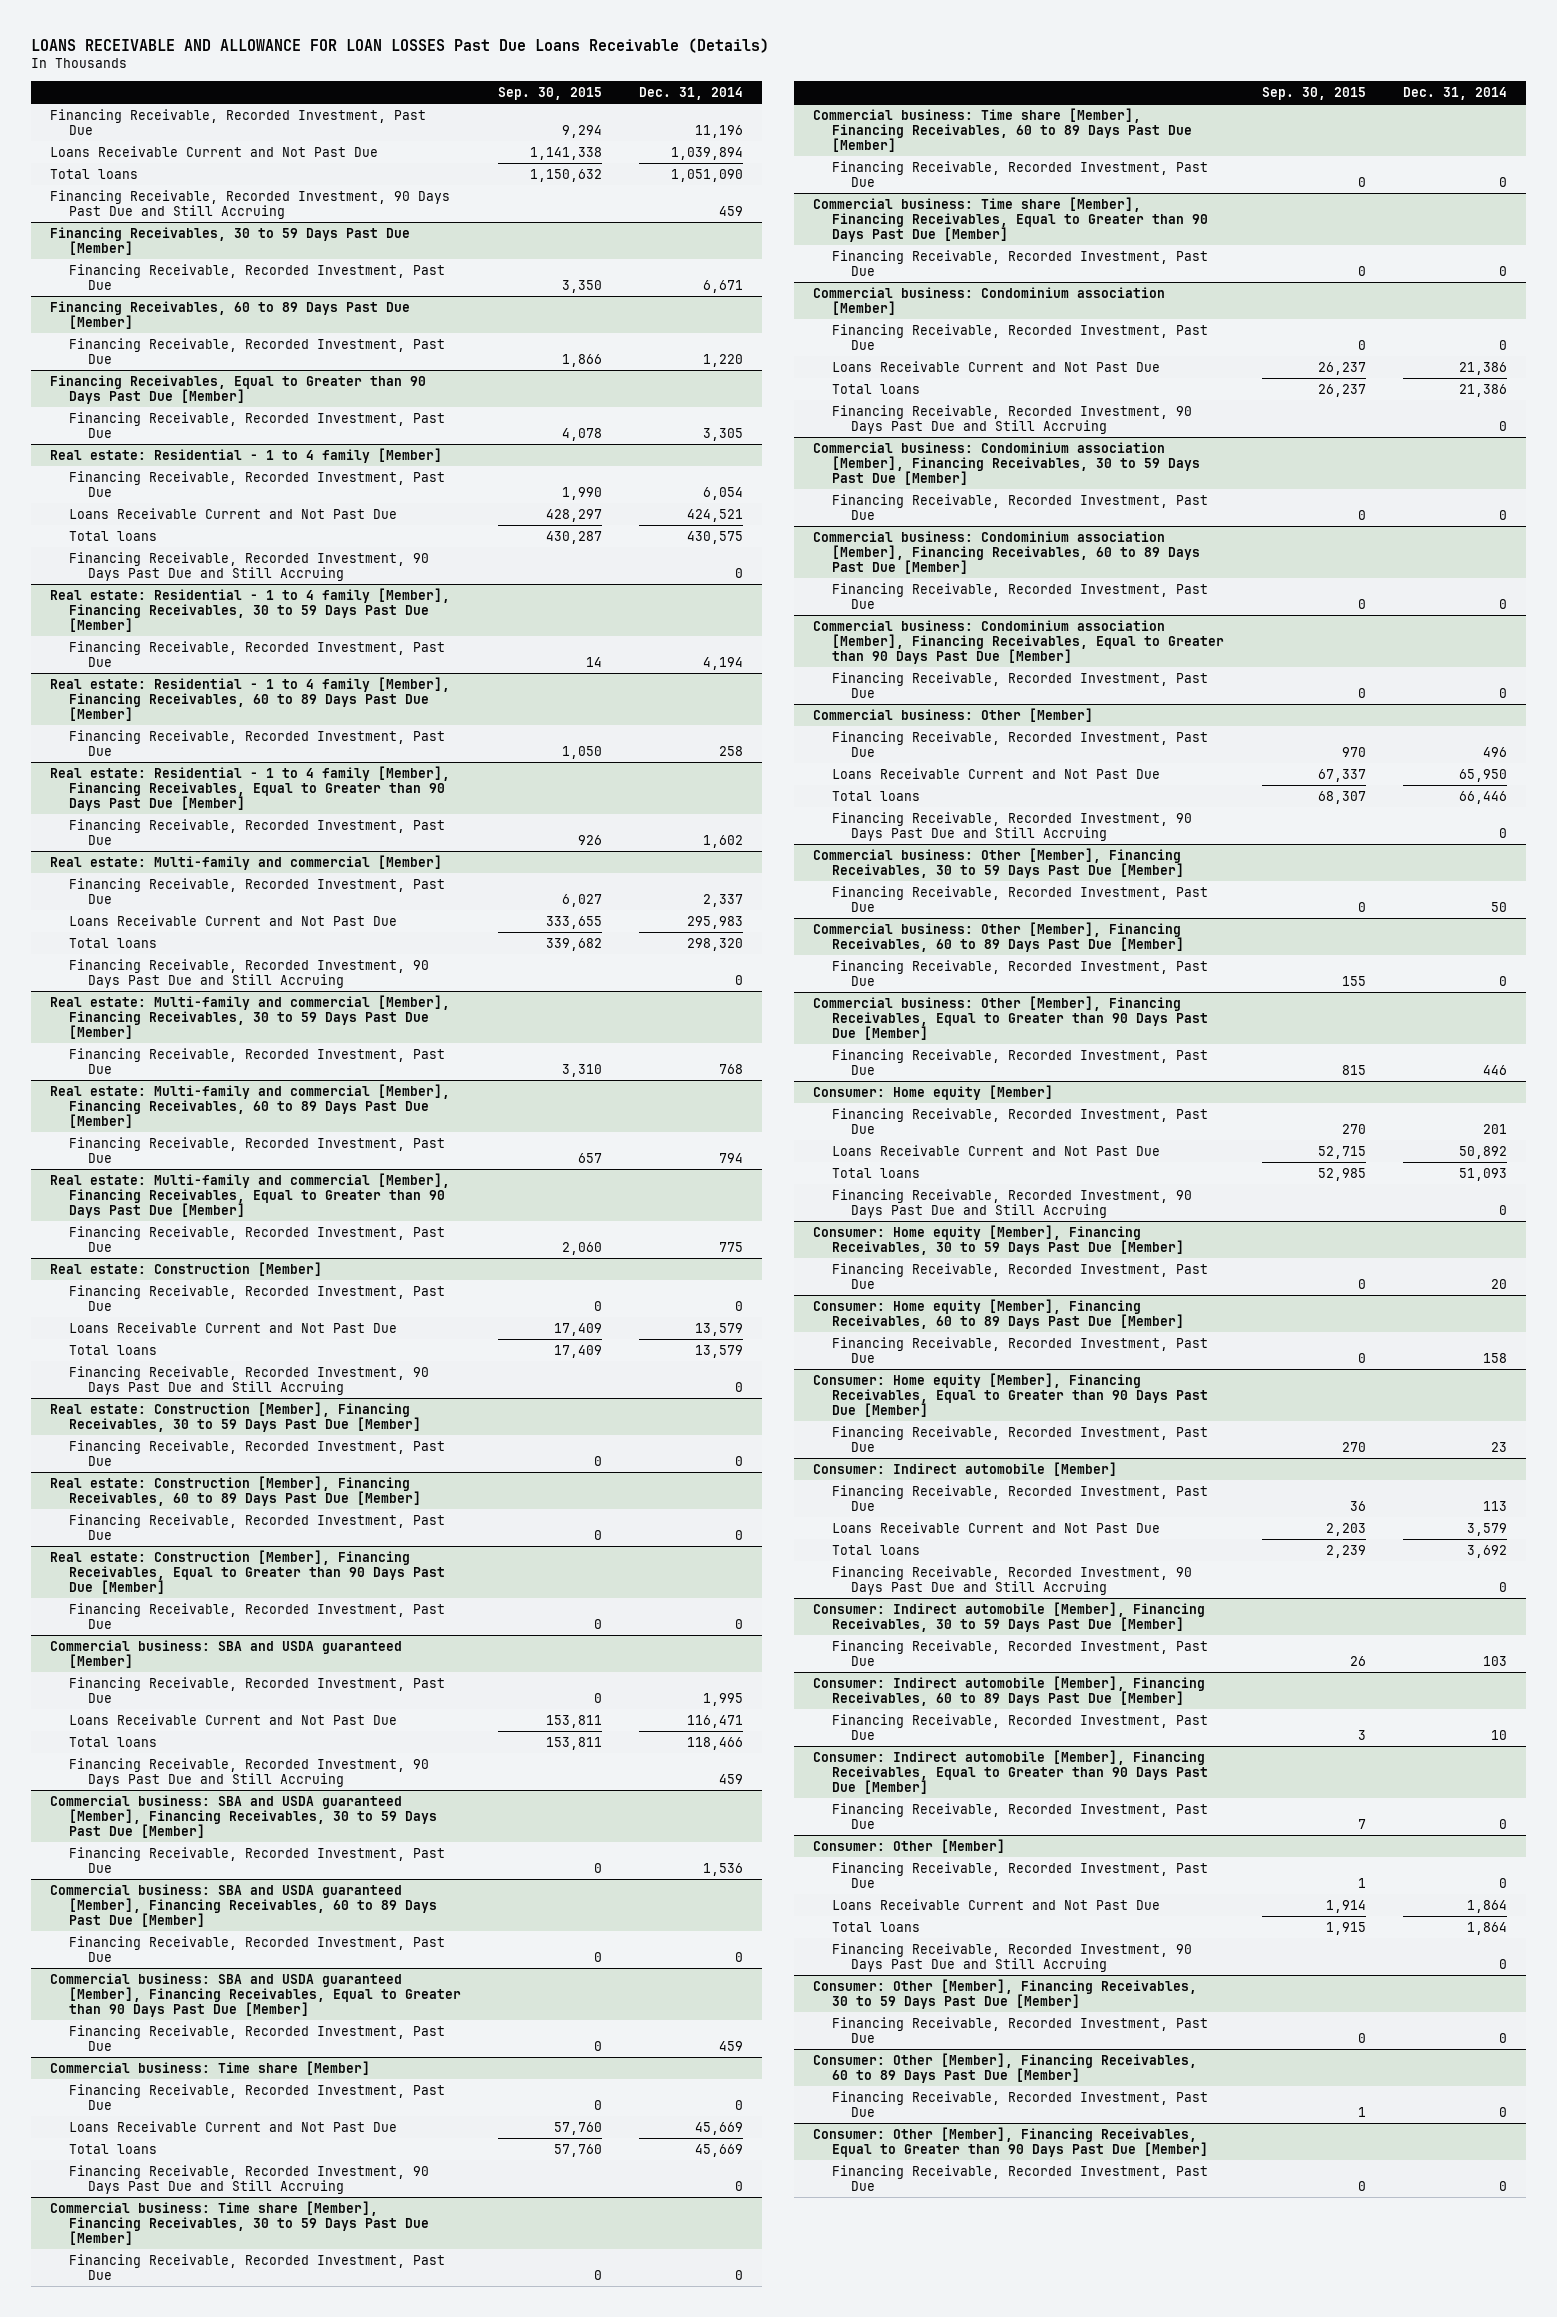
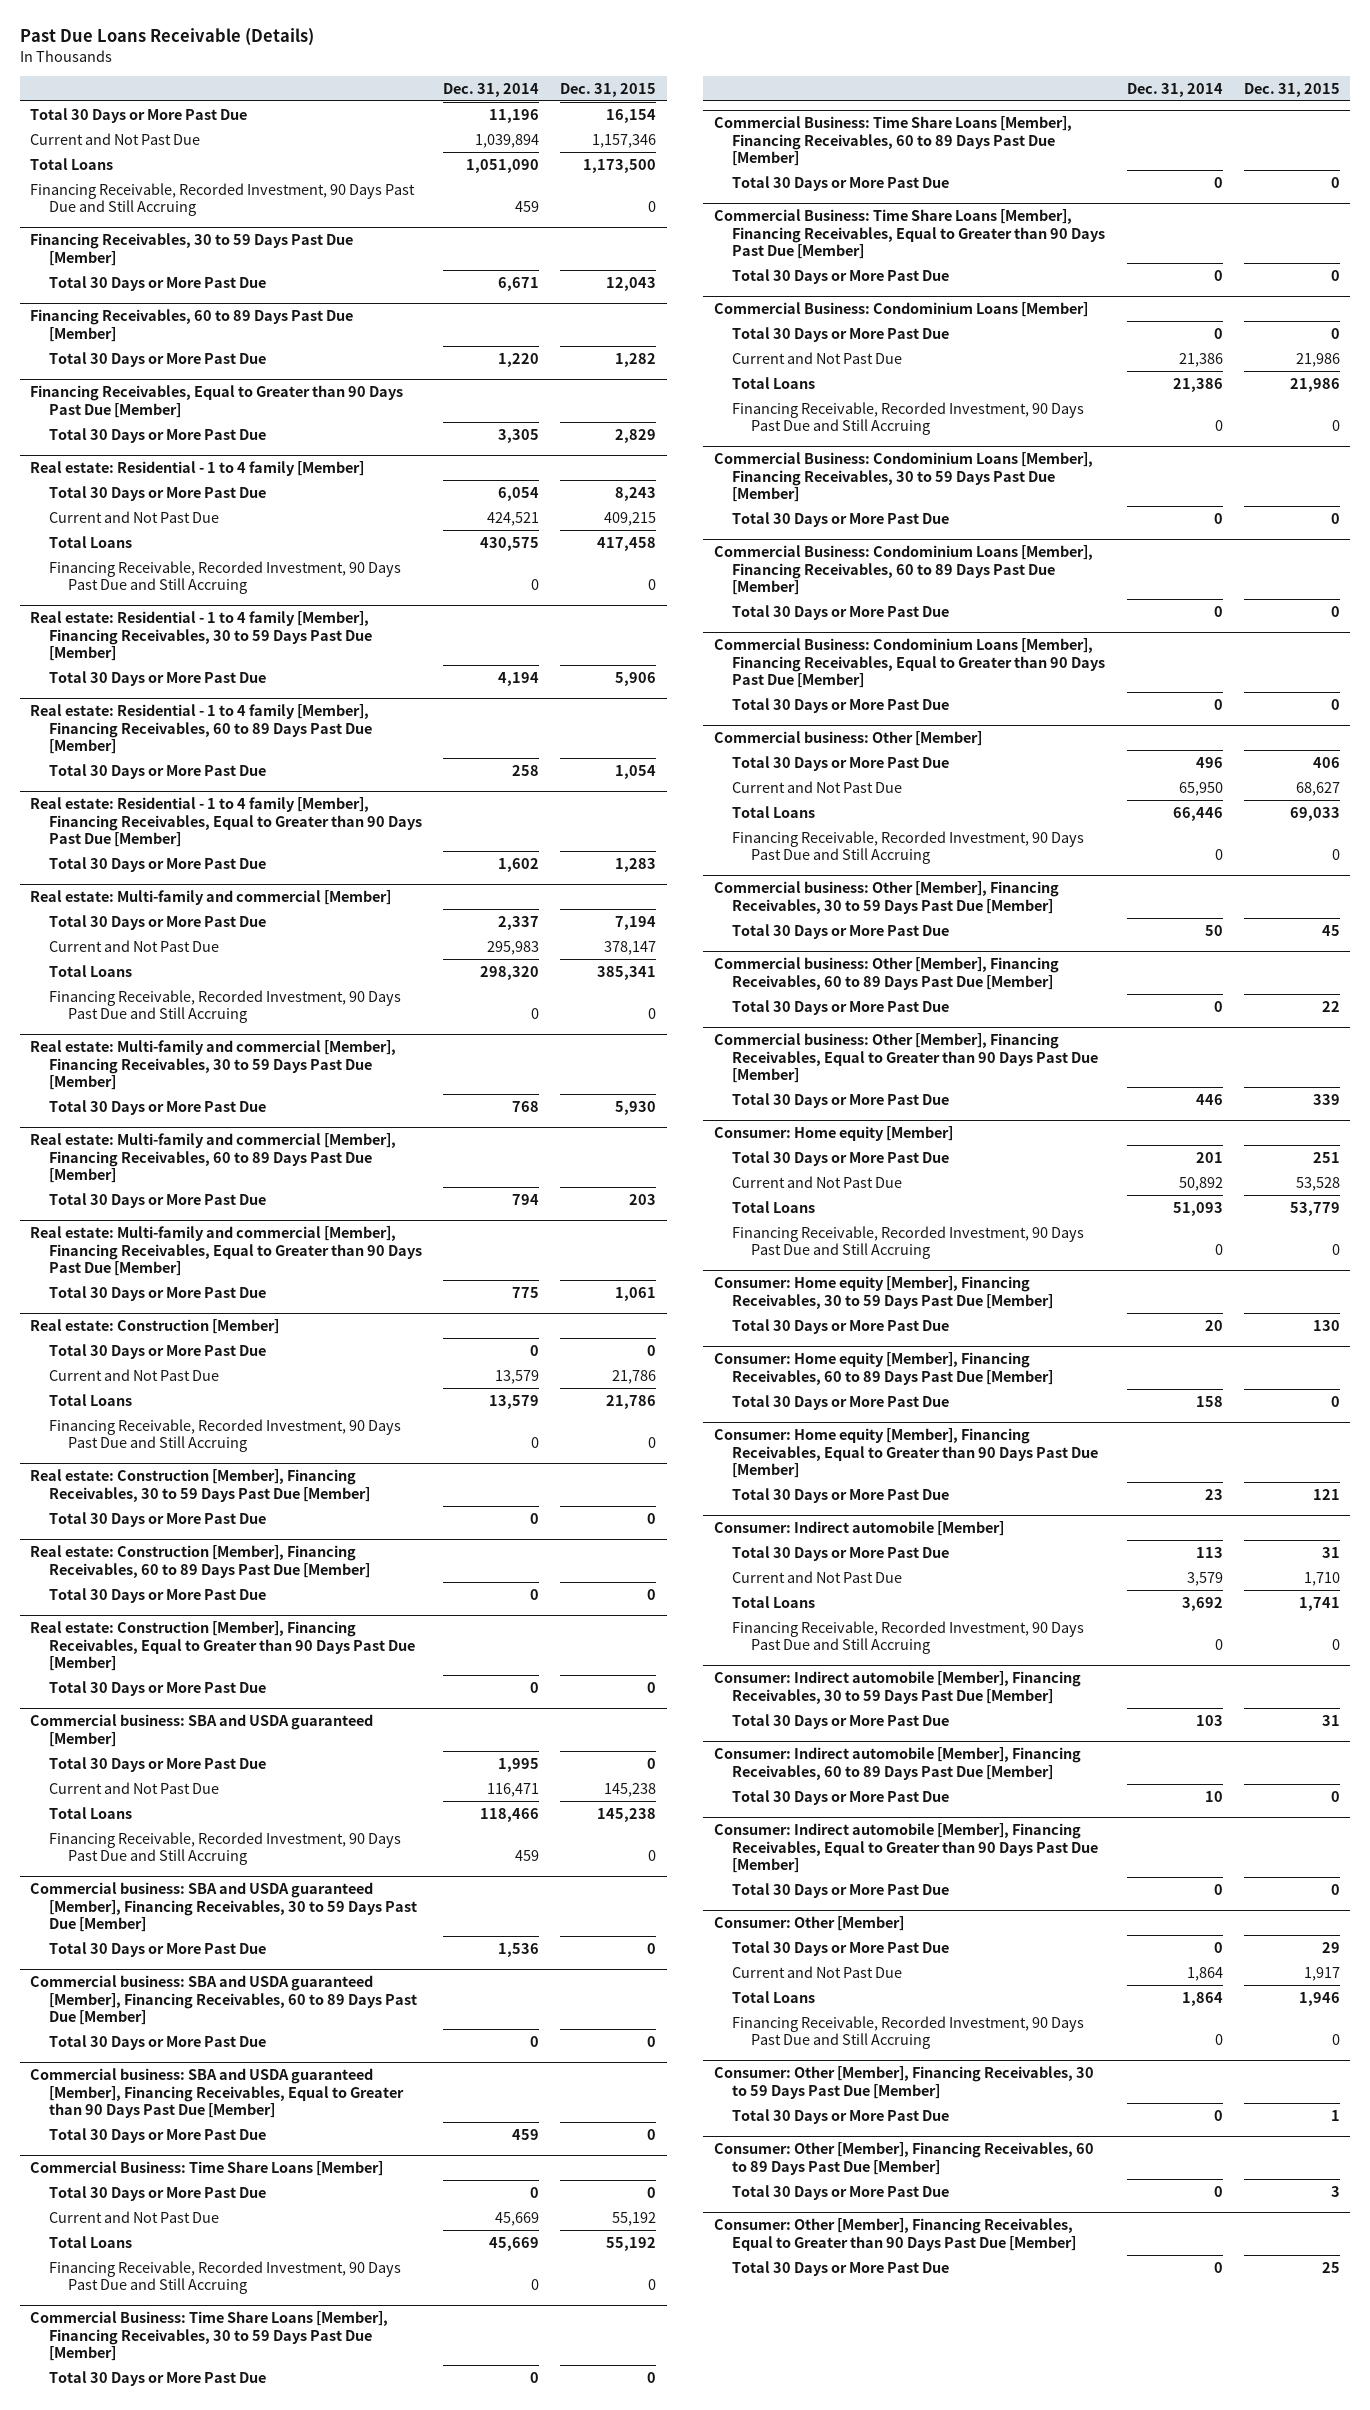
- LOANS RECEIVABLE AND ALLOWANCE FOR LOAN LOSSES Past Due Loans Receivable (Details)
+ Past Due Loans Receivable (Details)
- | Sep. 30, 2015 | Dec. 31, 2014
+ | Dec. 31, 2014 | Dec. 31, 2015
- Financing Receivable, Recorded Investment, Past Due | 9,294 | 11,196
- Loans Receivable Current and Not Past Due | 1,141,338 | 1,039,894
- Total loans | 1,150,632 | 1,051,090
+ Total 30 Days or More Past Due | 11,196 | 16,154
+ Current and Not Past Due | 1,039,894 | 1,157,346
+ Total Loans | 1,051,090 | 1,173,500
@ Financing Receivables, 30 to 59 Days Past Due [Member]
- Financing Receivable, Recorded Investment, Past Due | 3,350 | 6,671
+ Total 30 Days or More Past Due | 6,671 | 12,043
@ Financing Receivables, 60 to 89 Days Past Due [Member]
- Financing Receivable, Recorded Investment, Past Due | 1,866 | 1,220
+ Total 30 Days or More Past Due | 1,220 | 1,282
@ Financing Receivables, Equal to Greater than 90 Days Past Due [Member]
- Financing Receivable, Recorded Investment, Past Due | 4,078 | 3,305
+ Total 30 Days or More Past Due | 3,305 | 2,829
@ Real estate: Residential - 1 to 4 family [Member]
- Financing Receivable, Recorded Investment, Past Due | 1,990 | 6,054
- Loans Receivable Current and Not Past Due | 428,297 | 424,521
- Total loans | 430,287 | 430,575
+ Total 30 Days or More Past Due | 6,054 | 8,243
+ Current and Not Past Due | 424,521 | 409,215
+ Total Loans | 430,575 | 417,458
@ Real estate: Residential - 1 to 4 family [Member], Financing Receivables, 30 to 59 Days Past Due [Member]
- Financing Receivable, Recorded Investment, Past Due | 14 | 4,194
+ Total 30 Days or More Past Due | 4,194 | 5,906
@ Real estate: Residential - 1 to 4 family [Member], Financing Receivables, 60 to 89 Days Past Due [Member]
- Financing Receivable, Recorded Investment, Past Due | 1,050 | 258
+ Total 30 Days or More Past Due | 258 | 1,054
@ Real estate: Residential - 1 to 4 family [Member], Financing Receivables, Equal to Greater than 90 Days Past Due [Member]
- Financing Receivable, Recorded Investment, Past Due | 926 | 1,602
+ Total 30 Days or More Past Due | 1,602 | 1,283
@ Real estate: Multi-family and commercial [Member]
- Financing Receivable, Recorded Investment, Past Due | 6,027 | 2,337
- Loans Receivable Current and Not Past Due | 333,655 | 295,983
- Total loans | 339,682 | 298,320
+ Total 30 Days or More Past Due | 2,337 | 7,194
+ Current and Not Past Due | 295,983 | 378,147
+ Total Loans | 298,320 | 385,341
@ Real estate: Multi-family and commercial [Member], Financing Receivables, 30 to 59 Days Past Due [Member]
- Financing Receivable, Recorded Investment, Past Due | 3,310 | 768
+ Total 30 Days or More Past Due | 768 | 5,930
@ Real estate: Multi-family and commercial [Member], Financing Receivables, 60 to 89 Days Past Due [Member]
- Financing Receivable, Recorded Investment, Past Due | 657 | 794
+ Total 30 Days or More Past Due | 794 | 203
@ Real estate: Multi-family and commercial [Member], Financing Receivables, Equal to Greater than 90 Days Past Due [Member]
- Financing Receivable, Recorded Investment, Past Due | 2,060 | 775
+ Total 30 Days or More Past Due | 775 | 1,061
@ Real estate: Construction [Member]
- Financing Receivable, Recorded Investment, Past Due | 0 | 0
- Loans Receivable Current and Not Past Due | 17,409 | 13,579
- Total loans | 17,409 | 13,579
+ Total 30 Days or More Past Due | 0 | 0
+ Current and Not Past Due | 13,579 | 21,786
+ Total Loans | 13,579 | 21,786
@ Real estate: Construction [Member], Financing Receivables, 30 to 59 Days Past Due [Member]
- Financing Receivable, Recorded Investment, Past Due | 0 | 0
+ Total 30 Days or More Past Due | 0 | 0
@ Real estate: Construction [Member], Financing Receivables, 60 to 89 Days Past Due [Member]
- Financing Receivable, Recorded Investment, Past Due | 0 | 0
+ Total 30 Days or More Past Due | 0 | 0
@ Real estate: Construction [Member], Financing Receivables, Equal to Greater than 90 Days Past Due [Member]
- Financing Receivable, Recorded Investment, Past Due | 0 | 0
+ Total 30 Days or More Past Due | 0 | 0
@ Commercial business: SBA and USDA guaranteed [Member]
- Financing Receivable, Recorded Investment, Past Due | 0 | 1,995
- Loans Receivable Current and Not Past Due | 153,811 | 116,471
- Total loans | 153,811 | 118,466
+ Total 30 Days or More Past Due | 1,995 | 0
+ Current and Not Past Due | 116,471 | 145,238
+ Total Loans | 118,466 | 145,238
@ Commercial business: SBA and USDA guaranteed [Member], Financing Receivables, 30 to 59 Days Past Due [Member]
- Financing Receivable, Recorded Investment, Past Due | 0 | 1,536
+ Total 30 Days or More Past Due | 1,536 | 0
@ Commercial business: SBA and USDA guaranteed [Member], Financing Receivables, 60 to 89 Days Past Due [Member]
- Financing Receivable, Recorded Investment, Past Due | 0 | 0
+ Total 30 Days or More Past Due | 0 | 0
@ Commercial business: SBA and USDA guaranteed [Member], Financing Receivables, Equal to Greater than 90 Days Past Due [Member]
- Financing Receivable, Recorded Investment, Past Due | 0 | 459
- Commercial business: Time share [Member]
- Financing Receivable, Recorded Investment, Past Due | 0 | 0
- Loans Receivable Current and Not Past Due | 57,760 | 45,669
- Total loans | 57,760 | 45,669
@ Commercial business: SBA and USDA guaranteed [Member], Financing Receivables, Equal to Greater than 90 Days Past Due [Member]
+ Total 30 Days or More Past Due | 459 | 0
+ Commercial Business: Time Share Loans [Member]
+ Total 30 Days or More Past Due | 0 | 0
+ Current and Not Past Due | 45,669 | 55,192
+ Total Loans | 45,669 | 55,192
- Commercial business: Time share [Member], Financing Receivables, 30 to 59 Days Past Due [Member]
- Financing Receivable, Recorded Investment, Past Due | 0 | 0
- Commercial business: Time share [Member], Financing Receivables, 60 to 89 Days Past Due [Member]
- Financing Receivable, Recorded Investment, Past Due | 0 | 0
- Commercial business: Time share [Member], Financing Receivables, Equal to Greater than 90 Days Past Due [Member]
- Financing Receivable, Recorded Investment, Past Due | 0 | 0
- Commercial business: Condominium association [Member]
- Financing Receivable, Recorded Investment, Past Due | 0 | 0
- Loans Receivable Current and Not Past Due | 26,237 | 21,386
- Total loans | 26,237 | 21,386
+ Commercial Business: Time Share Loans [Member], Financing Receivables, 30 to 59 Days Past Due [Member]
+ Total 30 Days or More Past Due | 0 | 0
+ Commercial Business: Time Share Loans [Member], Financing Receivables, 60 to 89 Days Past Due [Member]
+ Total 30 Days or More Past Due | 0 | 0
+ Commercial Business: Time Share Loans [Member], Financing Receivables, Equal to Greater than 90 Days Past Due [Member]
+ Total 30 Days or More Past Due | 0 | 0
+ Commercial Business: Condominium Loans [Member]
+ Total 30 Days or More Past Due | 0 | 0
+ Current and Not Past Due | 21,386 | 21,986
+ Total Loans | 21,386 | 21,986
- Commercial business: Condominium association [Member], Financing Receivables, 30 to 59 Days Past Due [Member]
- Financing Receivable, Recorded Investment, Past Due | 0 | 0
- Commercial business: Condominium association [Member], Financing Receivables, 60 to 89 Days Past Due [Member]
- Financing Receivable, Recorded Investment, Past Due | 0 | 0
- Commercial business: Condominium association [Member], Financing Receivables, Equal to Greater than 90 Days Past Due [Member]
- Financing Receivable, Recorded Investment, Past Due | 0 | 0
+ Commercial Business: Condominium Loans [Member], Financing Receivables, 30 to 59 Days Past Due [Member]
+ Total 30 Days or More Past Due | 0 | 0
+ Commercial Business: Condominium Loans [Member], Financing Receivables, 60 to 89 Days Past Due [Member]
+ Total 30 Days or More Past Due | 0 | 0
+ Commercial Business: Condominium Loans [Member], Financing Receivables, Equal to Greater than 90 Days Past Due [Member]
+ Total 30 Days or More Past Due | 0 | 0
@ Commercial business: Other [Member]
- Financing Receivable, Recorded Investment, Past Due | 970 | 496
- Loans Receivable Current and Not Past Due | 67,337 | 65,950
- Total loans | 68,307 | 66,446
+ Total 30 Days or More Past Due | 496 | 406
+ Current and Not Past Due | 65,950 | 68,627
+ Total Loans | 66,446 | 69,033
@ Commercial business: Other [Member], Financing Receivables, 30 to 59 Days Past Due [Member]
- Financing Receivable, Recorded Investment, Past Due | 0 | 50
+ Total 30 Days or More Past Due | 50 | 45
@ Commercial business: Other [Member], Financing Receivables, 60 to 89 Days Past Due [Member]
- Financing Receivable, Recorded Investment, Past Due | 155 | 0
+ Total 30 Days or More Past Due | 0 | 22
@ Commercial business: Other [Member], Financing Receivables, Equal to Greater than 90 Days Past Due [Member]
- Financing Receivable, Recorded Investment, Past Due | 815 | 446
+ Total 30 Days or More Past Due | 446 | 339
@ Consumer: Home equity [Member]
- Financing Receivable, Recorded Investment, Past Due | 270 | 201
- Loans Receivable Current and Not Past Due | 52,715 | 50,892
- Total loans | 52,985 | 51,093
+ Total 30 Days or More Past Due | 201 | 251
+ Current and Not Past Due | 50,892 | 53,528
+ Total Loans | 51,093 | 53,779
@ Consumer: Home equity [Member], Financing Receivables, 30 to 59 Days Past Due [Member]
- Financing Receivable, Recorded Investment, Past Due | 0 | 20
+ Total 30 Days or More Past Due | 20 | 130
@ Consumer: Home equity [Member], Financing Receivables, 60 to 89 Days Past Due [Member]
- Financing Receivable, Recorded Investment, Past Due | 0 | 158
+ Total 30 Days or More Past Due | 158 | 0
@ Consumer: Home equity [Member], Financing Receivables, Equal to Greater than 90 Days Past Due [Member]
- Financing Receivable, Recorded Investment, Past Due | 270 | 23
+ Total 30 Days or More Past Due | 23 | 121
@ Consumer: Indirect automobile [Member]
- Financing Receivable, Recorded Investment, Past Due | 36 | 113
- Loans Receivable Current and Not Past Due | 2,203 | 3,579
- Total loans | 2,239 | 3,692
+ Total 30 Days or More Past Due | 113 | 31
+ Current and Not Past Due | 3,579 | 1,710
+ Total Loans | 3,692 | 1,741
@ Consumer: Indirect automobile [Member], Financing Receivables, 30 to 59 Days Past Due [Member]
- Financing Receivable, Recorded Investment, Past Due | 26 | 103
+ Total 30 Days or More Past Due | 103 | 31
@ Consumer: Indirect automobile [Member], Financing Receivables, 60 to 89 Days Past Due [Member]
- Financing Receivable, Recorded Investment, Past Due | 3 | 10
+ Total 30 Days or More Past Due | 10 | 0
@ Consumer: Indirect automobile [Member], Financing Receivables, Equal to Greater than 90 Days Past Due [Member]
- Financing Receivable, Recorded Investment, Past Due | 7 | 0
+ Total 30 Days or More Past Due | 0 | 0
@ Consumer: Other [Member]
- Financing Receivable, Recorded Investment, Past Due | 1 | 0
- Loans Receivable Current and Not Past Due | 1,914 | 1,864
- Total loans | 1,915 | 1,864
+ Total 30 Days or More Past Due | 0 | 29
+ Current and Not Past Due | 1,864 | 1,917
+ Total Loans | 1,864 | 1,946
@ Consumer: Other [Member], Financing Receivables, 30 to 59 Days Past Due [Member]
- Financing Receivable, Recorded Investment, Past Due | 0 | 0
+ Total 30 Days or More Past Due | 0 | 1
@ Consumer: Other [Member], Financing Receivables, 60 to 89 Days Past Due [Member]
- Financing Receivable, Recorded Investment, Past Due | 1 | 0
+ Total 30 Days or More Past Due | 0 | 3
@ Consumer: Other [Member], Financing Receivables, Equal to Greater than 90 Days Past Due [Member]
- Financing Receivable, Recorded Investment, Past Due | 0 | 0
+ Total 30 Days or More Past Due | 0 | 25

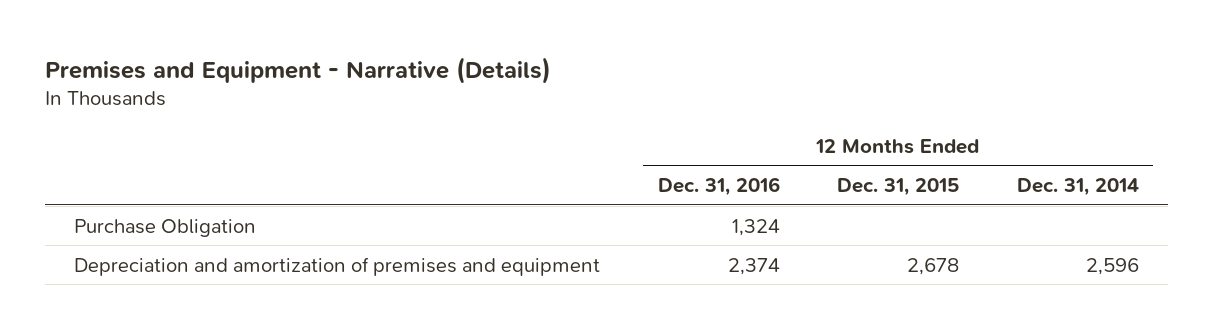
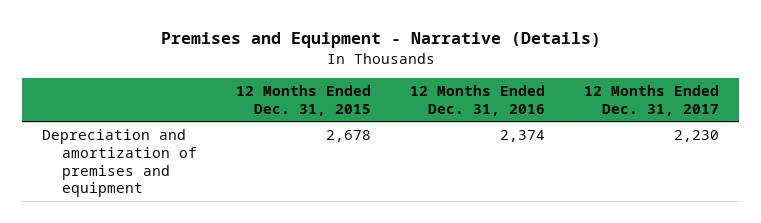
- | 12 Months Ended Dec. 31, 2016 | 12 Months Ended Dec. 31, 2015 | 12 Months Ended Dec. 31, 2014
+ | 12 Months Ended Dec. 31, 2015 | 12 Months Ended Dec. 31, 2016 | 12 Months Ended Dec. 31, 2017
- Purchase Obligation | 1,324 | |

